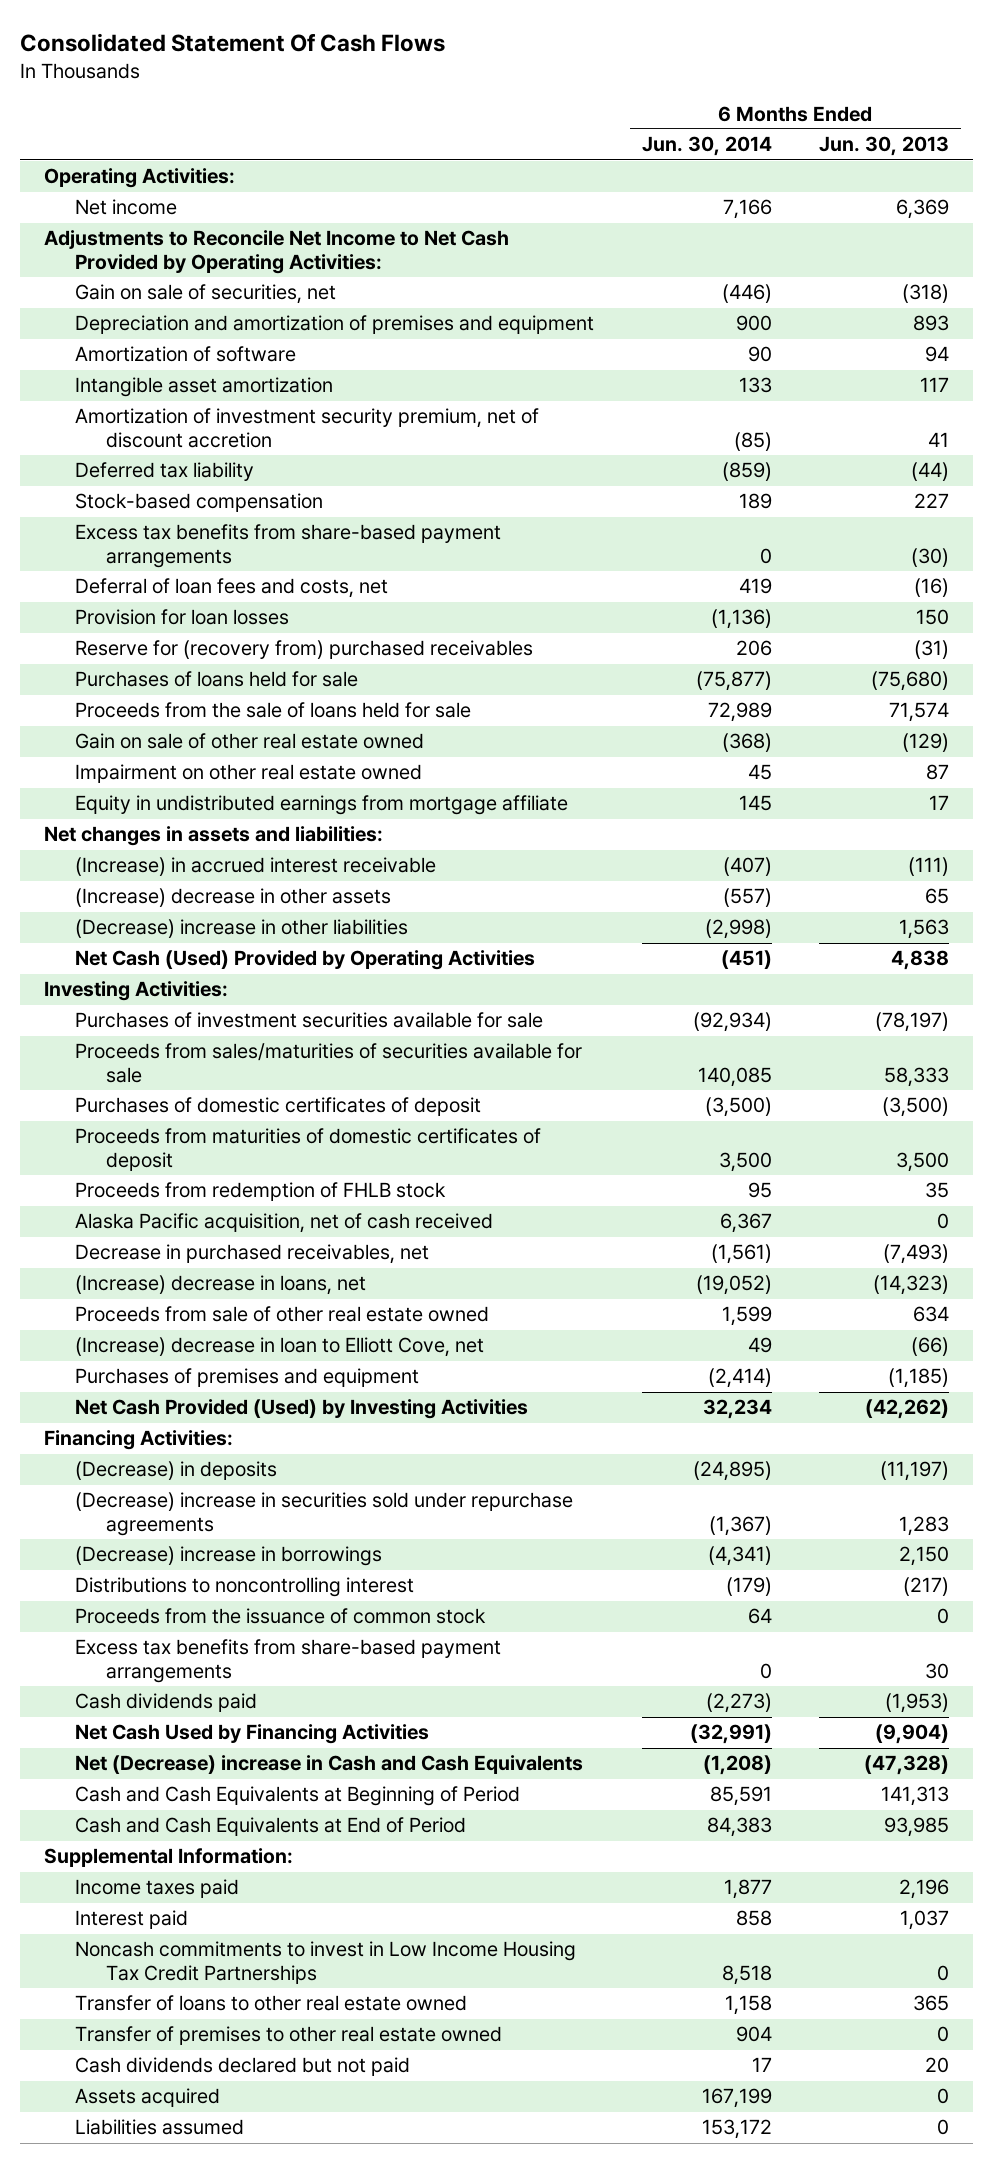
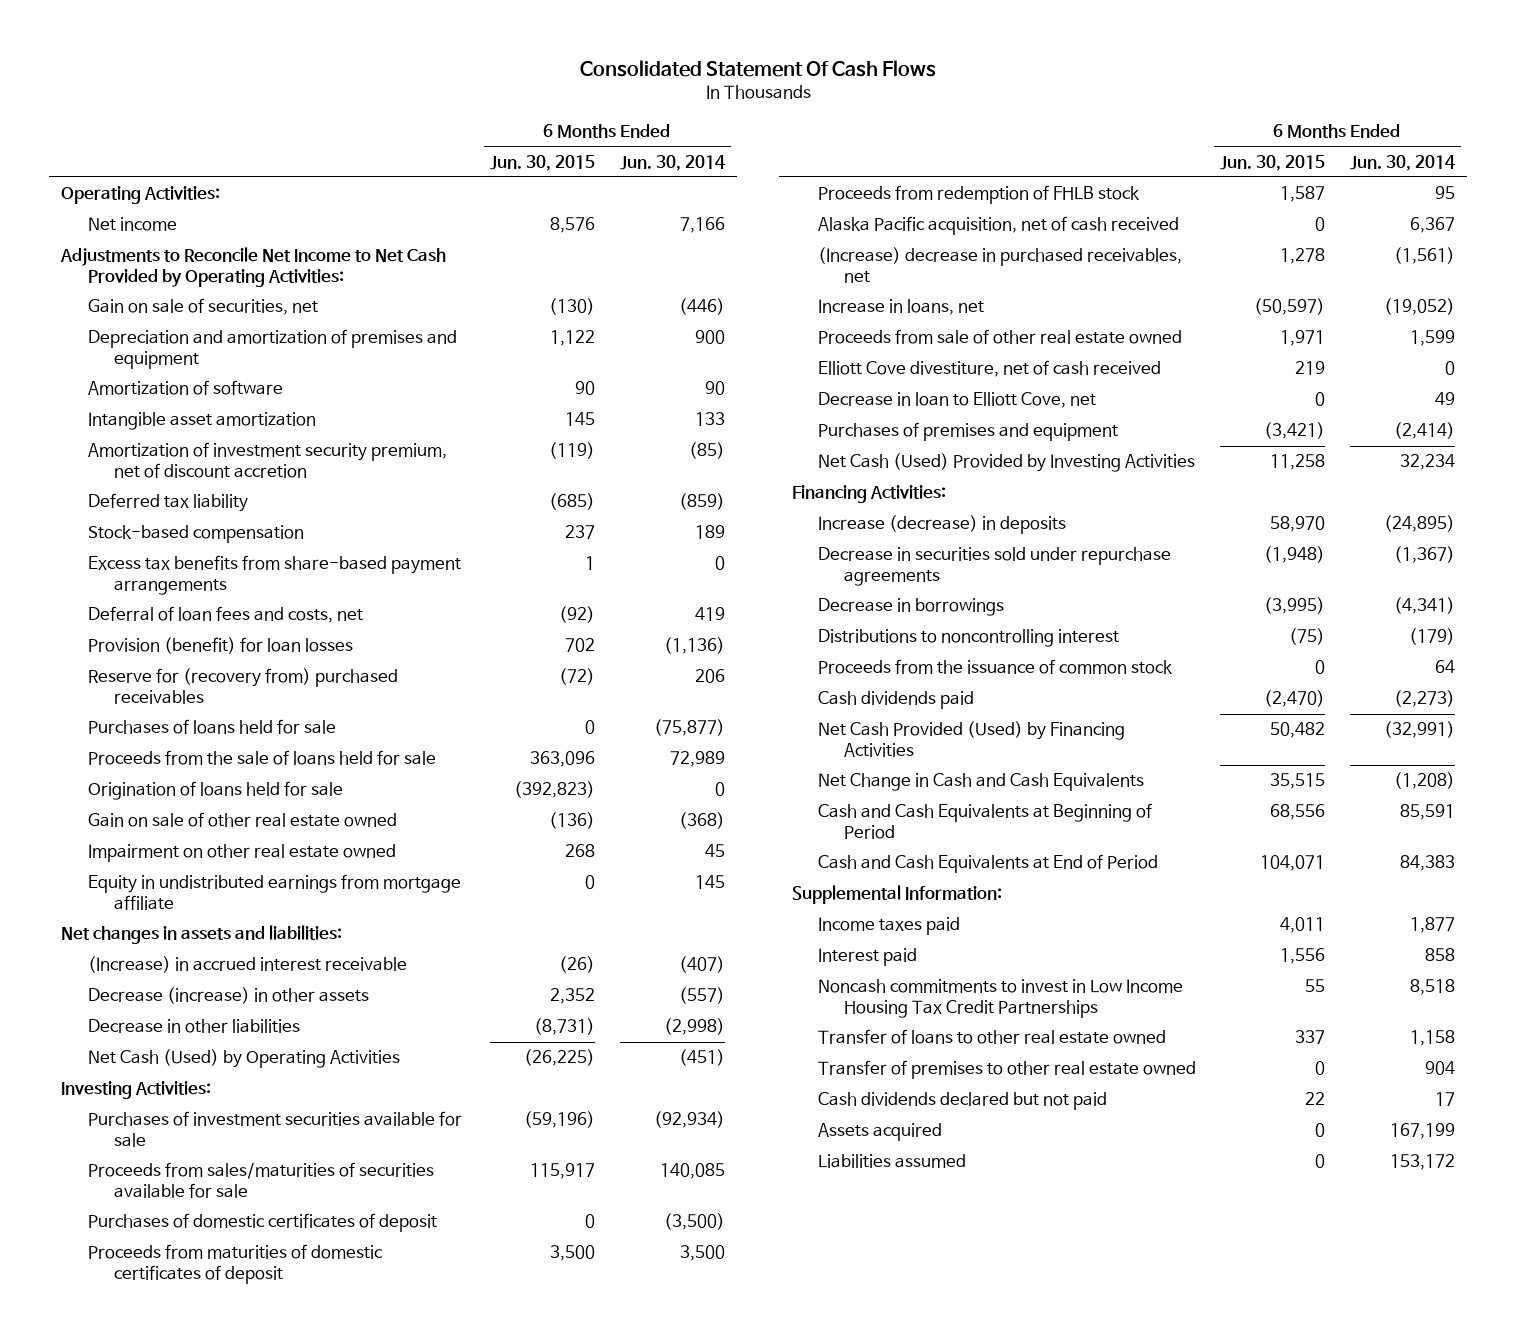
- | 6 Months Ended Jun. 30, 2014 | 6 Months Ended Jun. 30, 2013
+ | 6 Months Ended Jun. 30, 2015 | 6 Months Ended Jun. 30, 2014
- Provision for loan losses | (1,136) | 150
+ Provision (benefit) for loan losses | 702 | (1,136)
+ Origination of loans held for sale | (392,823) | 0
- (Increase) decrease in other assets | (557) | 65
- (Decrease) increase in other liabilities | (2,998) | 1,563
- Net Cash (Used) Provided by Operating Activities | (451) | 4,838
+ Decrease (increase) in other assets | 2,352 | (557)
+ Decrease in other liabilities | (8,731) | (2,998)
+ Net Cash (Used) by Operating Activities | (26,225) | (451)
- Decrease in purchased receivables, net | (1,561) | (7,493)
- (Increase) decrease in loans, net | (19,052) | (14,323)
+ (Increase) decrease in purchased receivables, net | 1,278 | (1,561)
+ Increase in loans, net | (50,597) | (19,052)
- (Increase) decrease in loan to Elliott Cove, net | 49 | (66)
+ Elliott Cove divestiture, net of cash received | 219 | 0
+ Decrease in loan to Elliott Cove, net | 0 | 49
- Net Cash Provided (Used) by Investing Activities | 32,234 | (42,262)
+ Net Cash (Used) Provided by Investing Activities | 11,258 | 32,234
- (Decrease) in deposits | (24,895) | (11,197)
- (Decrease) increase in securities sold under repurchase agreements | (1,367) | 1,283
- (Decrease) increase in borrowings | (4,341) | 2,150
+ Increase (decrease) in deposits | 58,970 | (24,895)
+ Decrease in securities sold under repurchase agreements | (1,948) | (1,367)
+ Decrease in borrowings | (3,995) | (4,341)
- Excess tax benefits from share-based payment arrangements | 0 | 30
- Net Cash Used by Financing Activities | (32,991) | (9,904)
- Net (Decrease) increase in Cash and Cash Equivalents | (1,208) | (47,328)
+ Net Cash Provided (Used) by Financing Activities | 50,482 | (32,991)
+ Net Change in Cash and Cash Equivalents | 35,515 | (1,208)

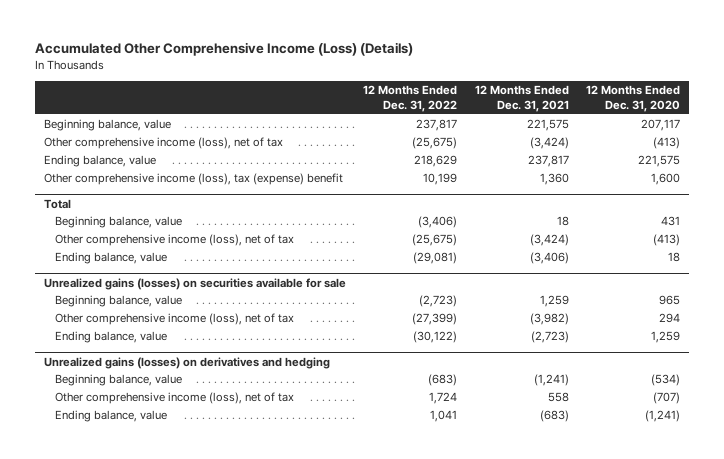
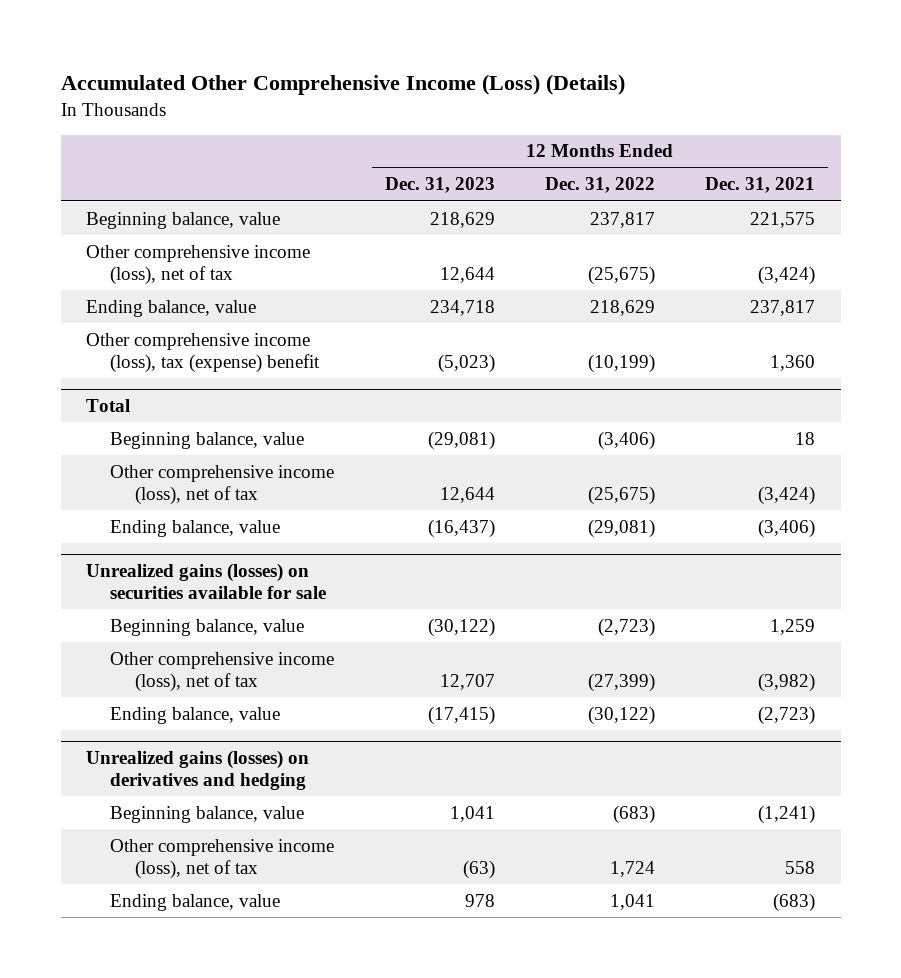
- | 12 Months Ended Dec. 31, 2022 | 12 Months Ended Dec. 31, 2021 | 12 Months Ended Dec. 31, 2020
+ | 12 Months Ended Dec. 31, 2023 | 12 Months Ended Dec. 31, 2022 | 12 Months Ended Dec. 31, 2021
- Other comprehensive income (loss), tax (expense) benefit | 10,199 | 1,360 | 1,600
+ Other comprehensive income (loss), tax (expense) benefit | (5,023) | (10,199) | 1,360

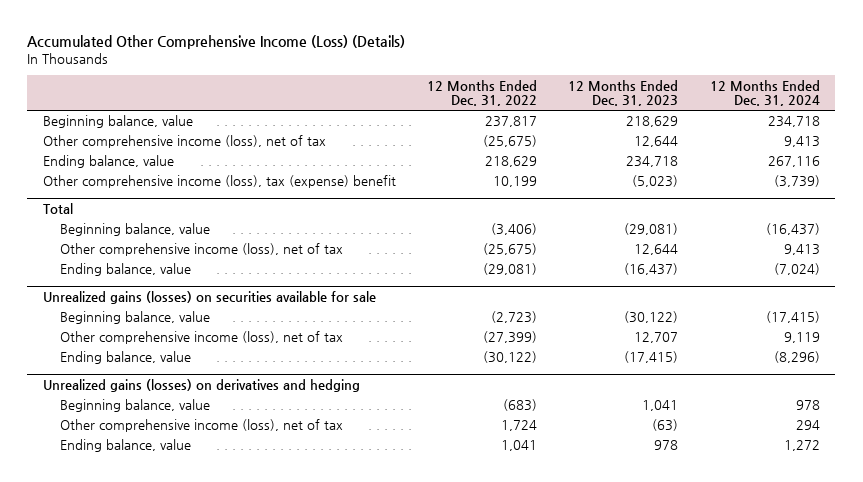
- | 12 Months Ended Dec. 31, 2023 | 12 Months Ended Dec. 31, 2022 | 12 Months Ended Dec. 31, 2021
+ | 12 Months Ended Dec. 31, 2022 | 12 Months Ended Dec. 31, 2023 | 12 Months Ended Dec. 31, 2024
- Other comprehensive income (loss), tax (expense) benefit | (5,023) | (10,199) | 1,360
+ Other comprehensive income (loss), tax (expense) benefit | 10,199 | (5,023) | (3,739)

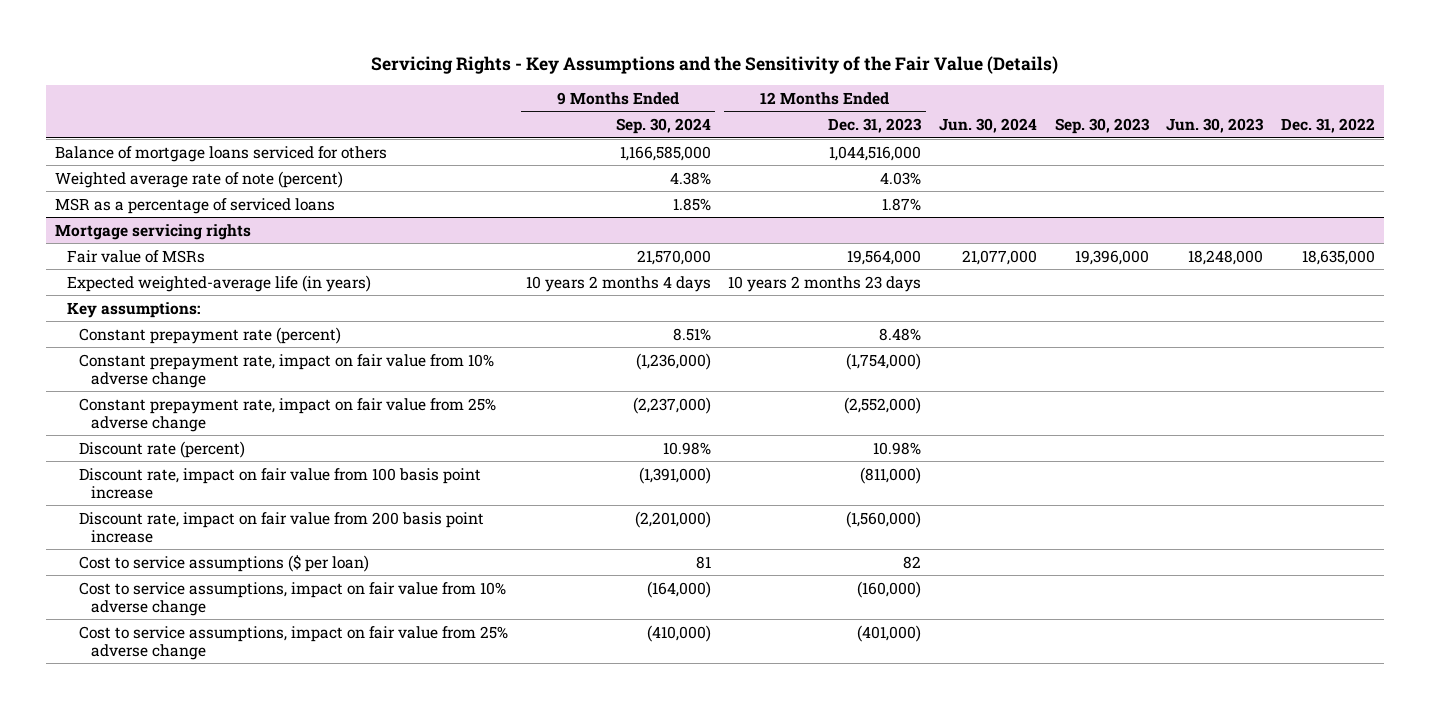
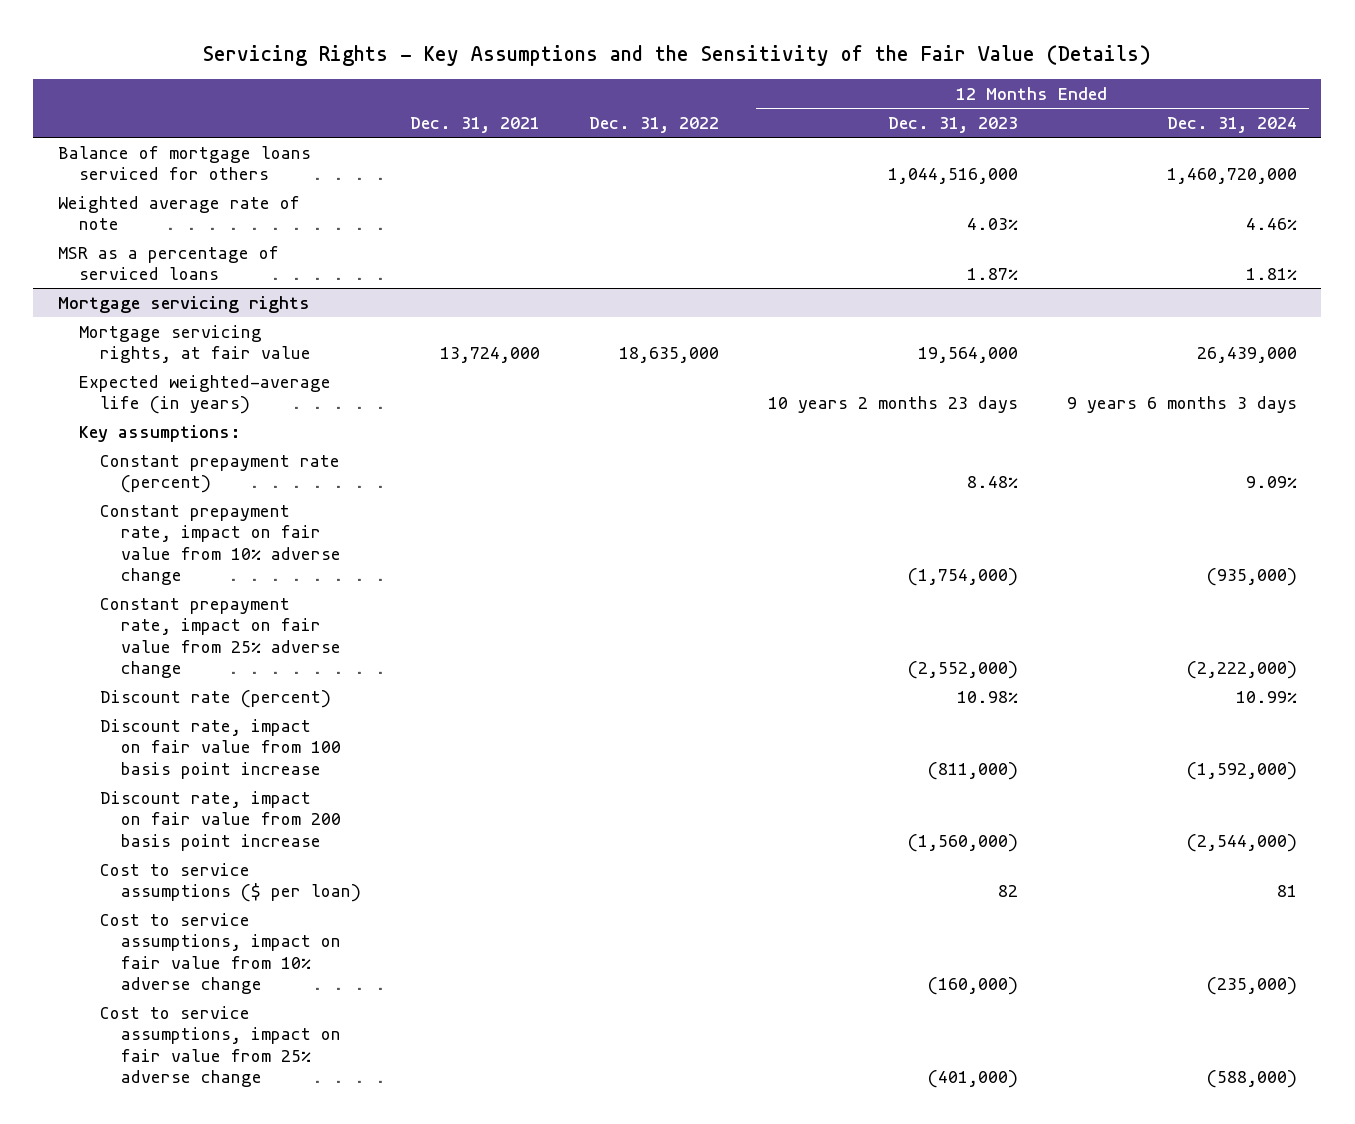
- | 9 Months Ended Sep. 30, 2024 | 12 Months Ended Dec. 31, 2023 | Jun. 30, 2024 | Sep. 30, 2023 | Jun. 30, 2023 | Dec. 31, 2022
+ | Dec. 31, 2021 | Dec. 31, 2022 | 12 Months Ended Dec. 31, 2023 | 12 Months Ended Dec. 31, 2024
- Weighted average rate of note (percent) | 4.38% | 4.03% | | | |
+ Weighted average rate of note | | | 4.03% | 4.46%
@ Mortgage servicing rights
- Fair value of MSRs | 21,570,000 | 19,564,000 | 21,077,000 | 19,396,000 | 18,248,000 | 18,635,000
+ Mortgage servicing rights, at fair value | 13,724,000 | 18,635,000 | 19,564,000 | 26,439,000

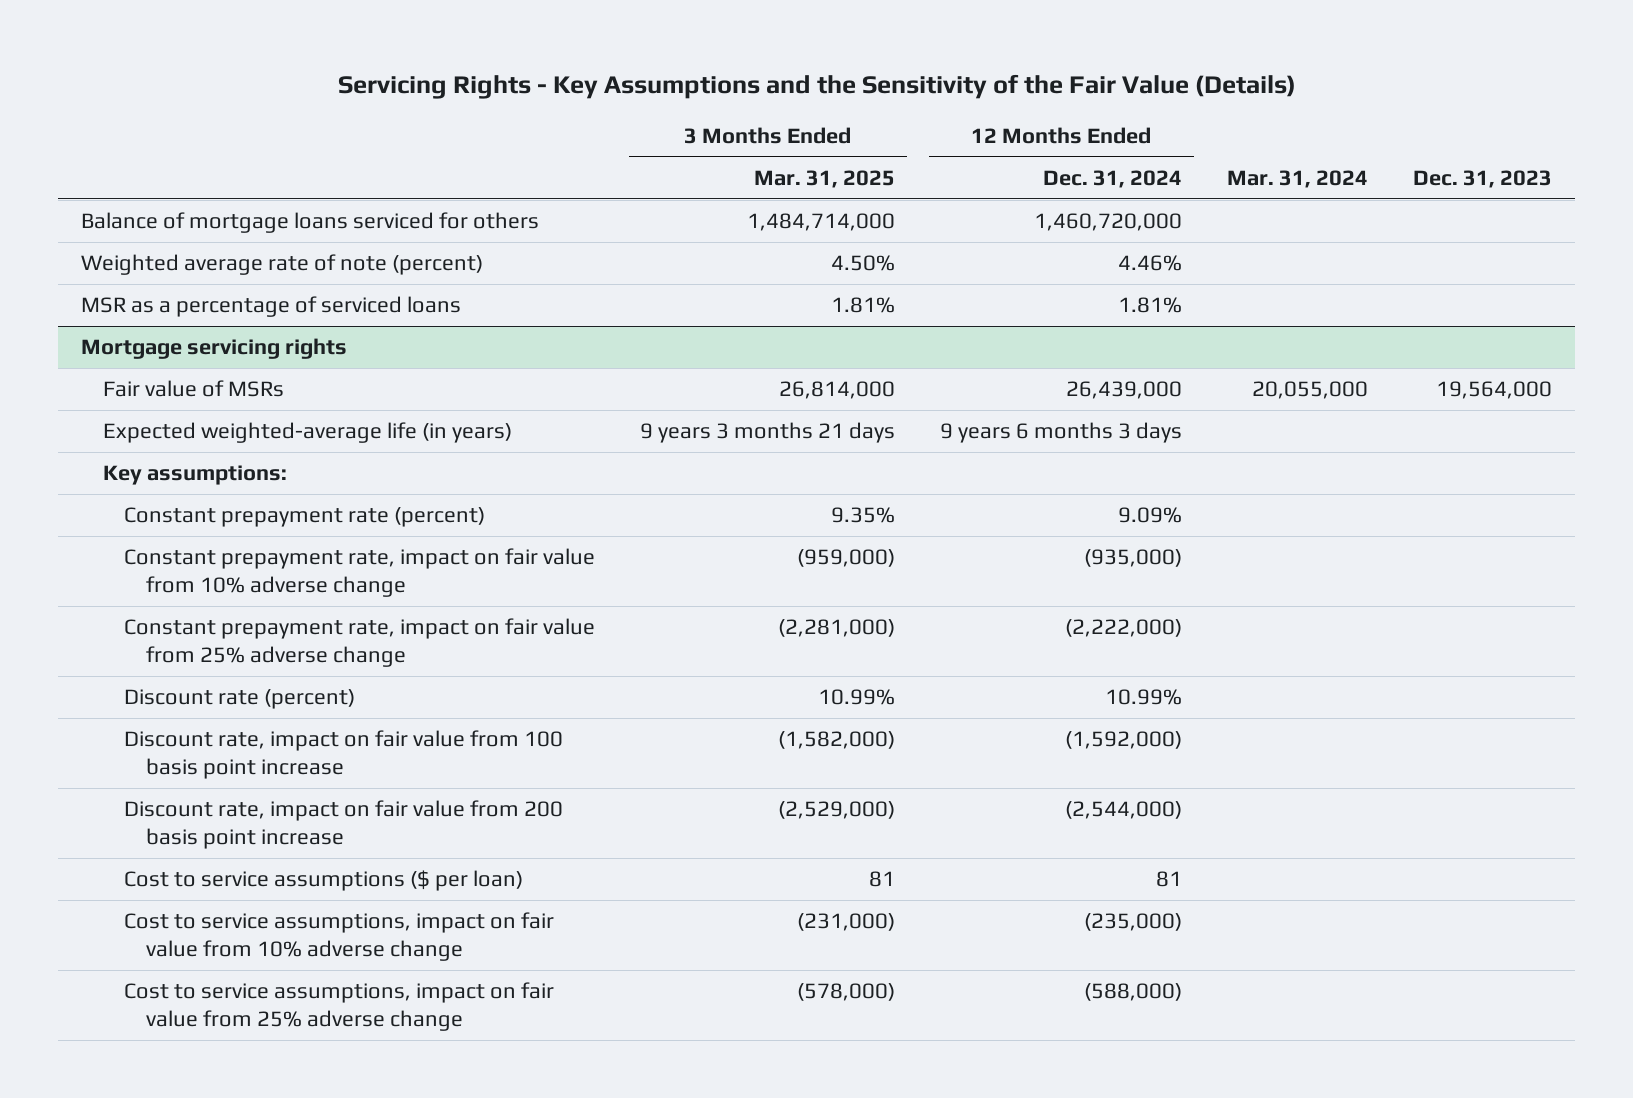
- | Dec. 31, 2021 | Dec. 31, 2022 | 12 Months Ended Dec. 31, 2023 | 12 Months Ended Dec. 31, 2024
+ | 3 Months Ended Mar. 31, 2025 | 12 Months Ended Dec. 31, 2024 | Mar. 31, 2024 | Dec. 31, 2023
- Weighted average rate of note | | | 4.03% | 4.46%
+ Weighted average rate of note (percent) | 4.50% | 4.46% | |
@ Mortgage servicing rights
- Mortgage servicing rights, at fair value | 13,724,000 | 18,635,000 | 19,564,000 | 26,439,000
+ Fair value of MSRs | 26,814,000 | 26,439,000 | 20,055,000 | 19,564,000

